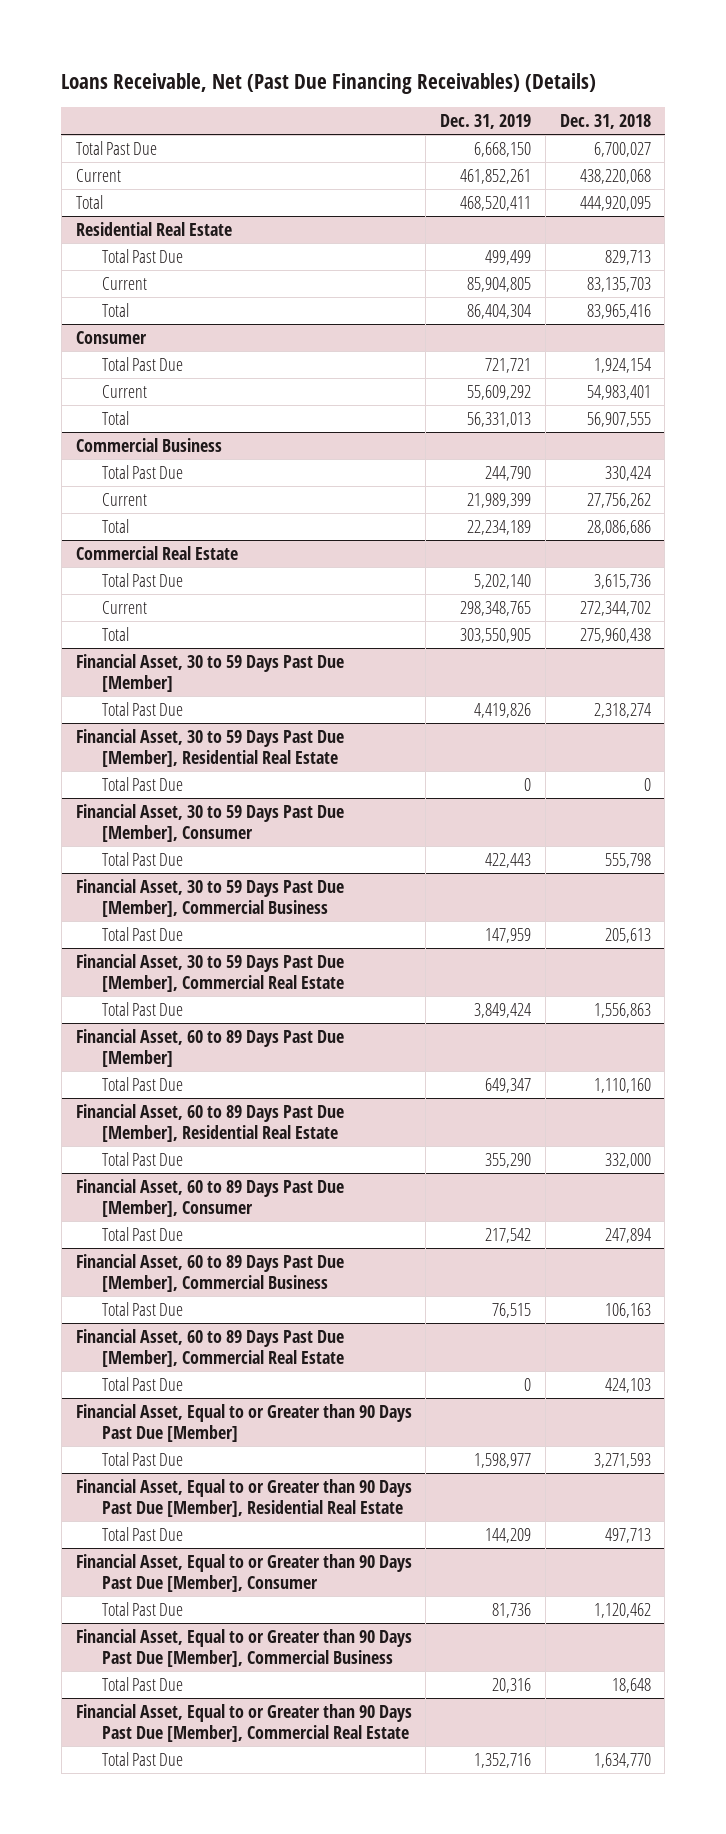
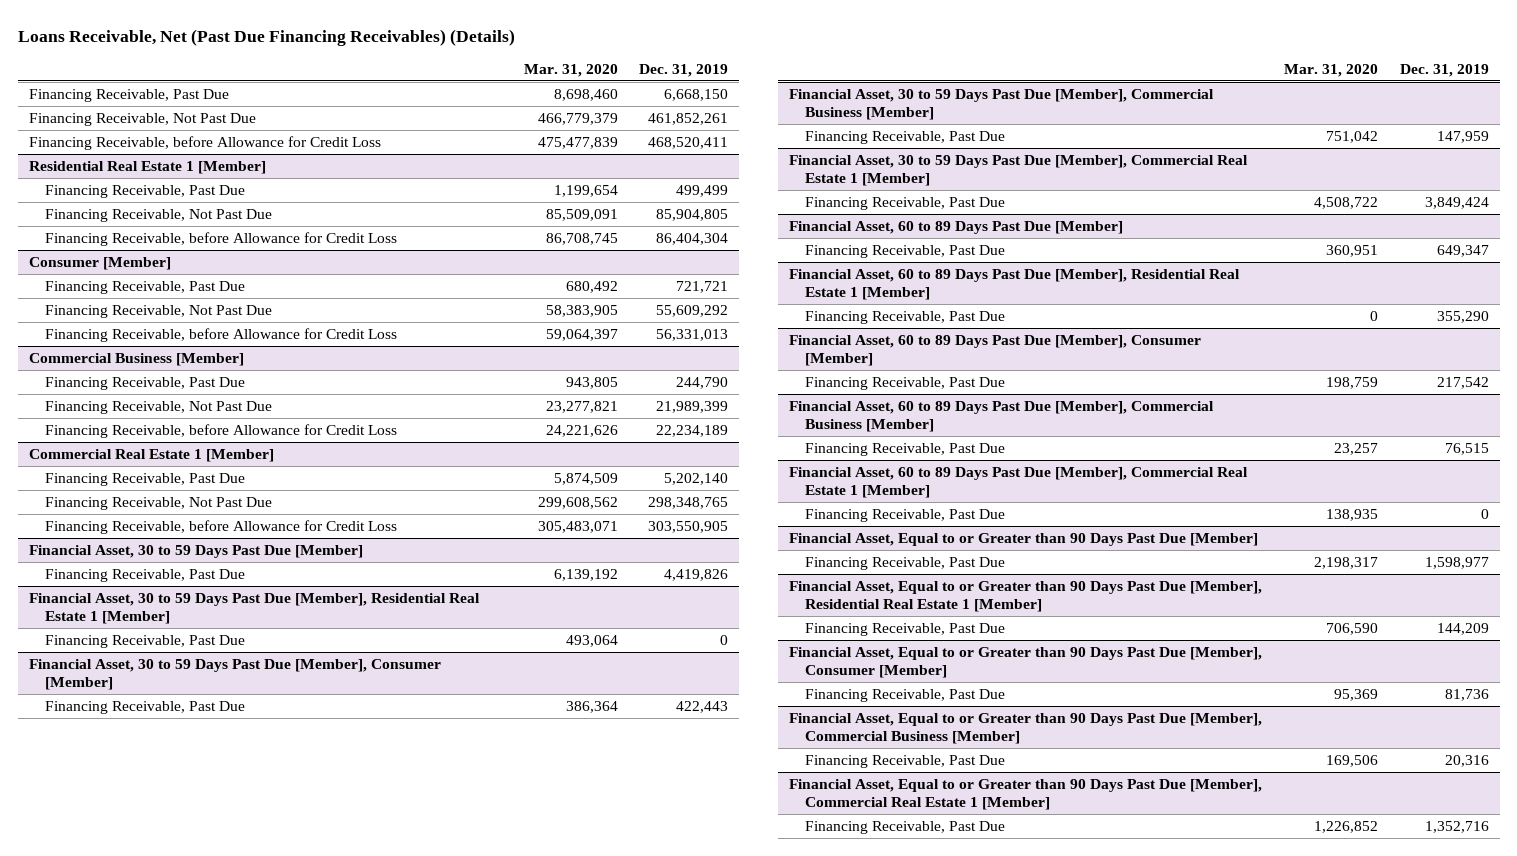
- | Dec. 31, 2019 | Dec. 31, 2018
+ | Mar. 31, 2020 | Dec. 31, 2019
- Total Past Due | 6,668,150 | 6,700,027
- Current | 461,852,261 | 438,220,068
- Total | 468,520,411 | 444,920,095
- Residential Real Estate
- Total Past Due | 499,499 | 829,713
- Current | 85,904,805 | 83,135,703
- Total | 86,404,304 | 83,965,416
- Consumer
- Total Past Due | 721,721 | 1,924,154
- Current | 55,609,292 | 54,983,401
- Total | 56,331,013 | 56,907,555
- Commercial Business
- Total Past Due | 244,790 | 330,424
- Current | 21,989,399 | 27,756,262
- Total | 22,234,189 | 28,086,686
- Commercial Real Estate
- Total Past Due | 5,202,140 | 3,615,736
- Current | 298,348,765 | 272,344,702
- Total | 303,550,905 | 275,960,438
+ Financing Receivable, Past Due | 8,698,460 | 6,668,150
+ Financing Receivable, Not Past Due | 466,779,379 | 461,852,261
+ Financing Receivable, before Allowance for Credit Loss | 475,477,839 | 468,520,411
+ Residential Real Estate 1 [Member]
+ Financing Receivable, Past Due | 1,199,654 | 499,499
+ Financing Receivable, Not Past Due | 85,509,091 | 85,904,805
+ Financing Receivable, before Allowance for Credit Loss | 86,708,745 | 86,404,304
+ Consumer [Member]
+ Financing Receivable, Past Due | 680,492 | 721,721
+ Financing Receivable, Not Past Due | 58,383,905 | 55,609,292
+ Financing Receivable, before Allowance for Credit Loss | 59,064,397 | 56,331,013
+ Commercial Business [Member]
+ Financing Receivable, Past Due | 943,805 | 244,790
+ Financing Receivable, Not Past Due | 23,277,821 | 21,989,399
+ Financing Receivable, before Allowance for Credit Loss | 24,221,626 | 22,234,189
+ Commercial Real Estate 1 [Member]
+ Financing Receivable, Past Due | 5,874,509 | 5,202,140
+ Financing Receivable, Not Past Due | 299,608,562 | 298,348,765
+ Financing Receivable, before Allowance for Credit Loss | 305,483,071 | 303,550,905
@ Financial Asset, 30 to 59 Days Past Due [Member]
- Total Past Due | 4,419,826 | 2,318,274
- Financial Asset, 30 to 59 Days Past Due [Member], Residential Real Estate
- Total Past Due | 0 | 0
- Financial Asset, 30 to 59 Days Past Due [Member], Consumer
- Total Past Due | 422,443 | 555,798
- Financial Asset, 30 to 59 Days Past Due [Member], Commercial Business
- Total Past Due | 147,959 | 205,613
- Financial Asset, 30 to 59 Days Past Due [Member], Commercial Real Estate
- Total Past Due | 3,849,424 | 1,556,863
@ Financial Asset, 30 to 59 Days Past Due [Member]
+ Financing Receivable, Past Due | 6,139,192 | 4,419,826
+ Financial Asset, 30 to 59 Days Past Due [Member], Residential Real Estate 1 [Member]
+ Financing Receivable, Past Due | 493,064 | 0
+ Financial Asset, 30 to 59 Days Past Due [Member], Consumer [Member]
+ Financing Receivable, Past Due | 386,364 | 422,443
+ Financial Asset, 30 to 59 Days Past Due [Member], Commercial Business [Member]
+ Financing Receivable, Past Due | 751,042 | 147,959
+ Financial Asset, 30 to 59 Days Past Due [Member], Commercial Real Estate 1 [Member]
+ Financing Receivable, Past Due | 4,508,722 | 3,849,424
@ Financial Asset, 60 to 89 Days Past Due [Member]
- Total Past Due | 649,347 | 1,110,160
- Financial Asset, 60 to 89 Days Past Due [Member], Residential Real Estate
- Total Past Due | 355,290 | 332,000
- Financial Asset, 60 to 89 Days Past Due [Member], Consumer
- Total Past Due | 217,542 | 247,894
- Financial Asset, 60 to 89 Days Past Due [Member], Commercial Business
- Total Past Due | 76,515 | 106,163
- Financial Asset, 60 to 89 Days Past Due [Member], Commercial Real Estate
- Total Past Due | 0 | 424,103
@ Financial Asset, 60 to 89 Days Past Due [Member]
+ Financing Receivable, Past Due | 360,951 | 649,347
+ Financial Asset, 60 to 89 Days Past Due [Member], Residential Real Estate 1 [Member]
+ Financing Receivable, Past Due | 0 | 355,290
+ Financial Asset, 60 to 89 Days Past Due [Member], Consumer [Member]
+ Financing Receivable, Past Due | 198,759 | 217,542
+ Financial Asset, 60 to 89 Days Past Due [Member], Commercial Business [Member]
+ Financing Receivable, Past Due | 23,257 | 76,515
+ Financial Asset, 60 to 89 Days Past Due [Member], Commercial Real Estate 1 [Member]
+ Financing Receivable, Past Due | 138,935 | 0
@ Financial Asset, Equal to or Greater than 90 Days Past Due [Member]
- Total Past Due | 1,598,977 | 3,271,593
- Financial Asset, Equal to or Greater than 90 Days Past Due [Member], Residential Real Estate
- Total Past Due | 144,209 | 497,713
- Financial Asset, Equal to or Greater than 90 Days Past Due [Member], Consumer
- Total Past Due | 81,736 | 1,120,462
- Financial Asset, Equal to or Greater than 90 Days Past Due [Member], Commercial Business
- Total Past Due | 20,316 | 18,648
- Financial Asset, Equal to or Greater than 90 Days Past Due [Member], Commercial Real Estate
- Total Past Due | 1,352,716 | 1,634,770
@ Financial Asset, Equal to or Greater than 90 Days Past Due [Member]
+ Financing Receivable, Past Due | 2,198,317 | 1,598,977
+ Financial Asset, Equal to or Greater than 90 Days Past Due [Member], Residential Real Estate 1 [Member]
+ Financing Receivable, Past Due | 706,590 | 144,209
+ Financial Asset, Equal to or Greater than 90 Days Past Due [Member], Consumer [Member]
+ Financing Receivable, Past Due | 95,369 | 81,736
+ Financial Asset, Equal to or Greater than 90 Days Past Due [Member], Commercial Business [Member]
+ Financing Receivable, Past Due | 169,506 | 20,316
+ Financial Asset, Equal to or Greater than 90 Days Past Due [Member], Commercial Real Estate 1 [Member]
+ Financing Receivable, Past Due | 1,226,852 | 1,352,716

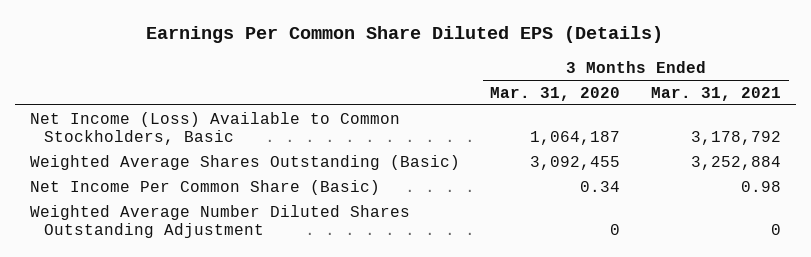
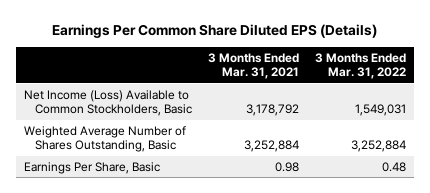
- | 3 Months Ended Mar. 31, 2020 | 3 Months Ended Mar. 31, 2021
+ | 3 Months Ended Mar. 31, 2021 | 3 Months Ended Mar. 31, 2022
- Weighted Average Shares Outstanding (Basic) | 3,092,455 | 3,252,884
- Net Income Per Common Share (Basic) | 0.34 | 0.98
- Weighted Average Number Diluted Shares Outstanding Adjustment | 0 | 0
+ Weighted Average Number of Shares Outstanding, Basic | 3,252,884 | 3,252,884
+ Earnings Per Share, Basic | 0.98 | 0.48

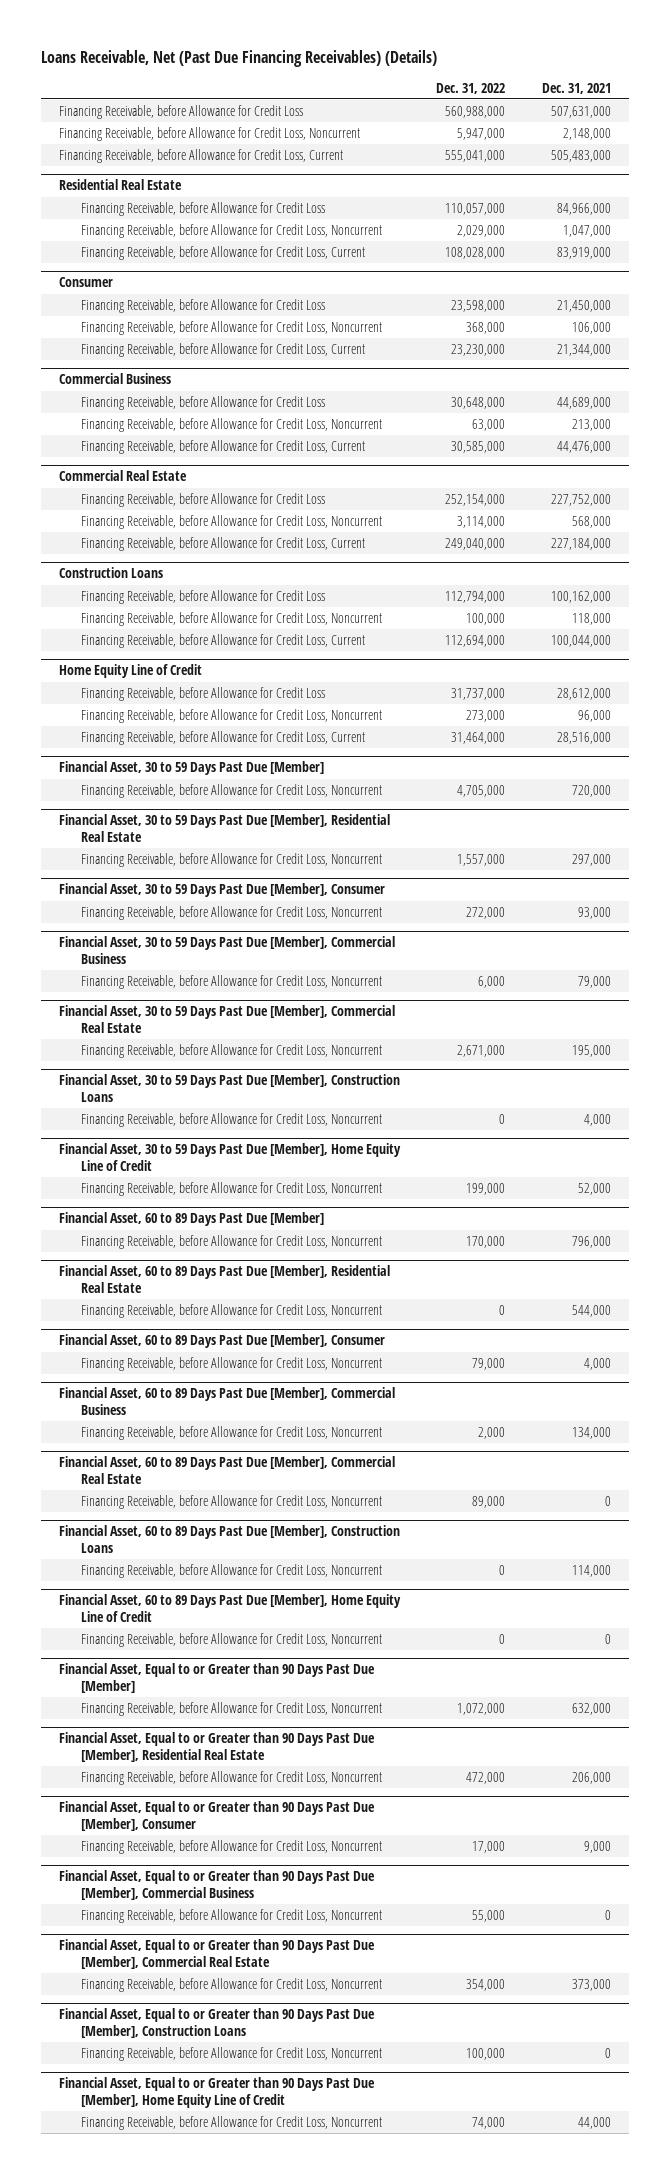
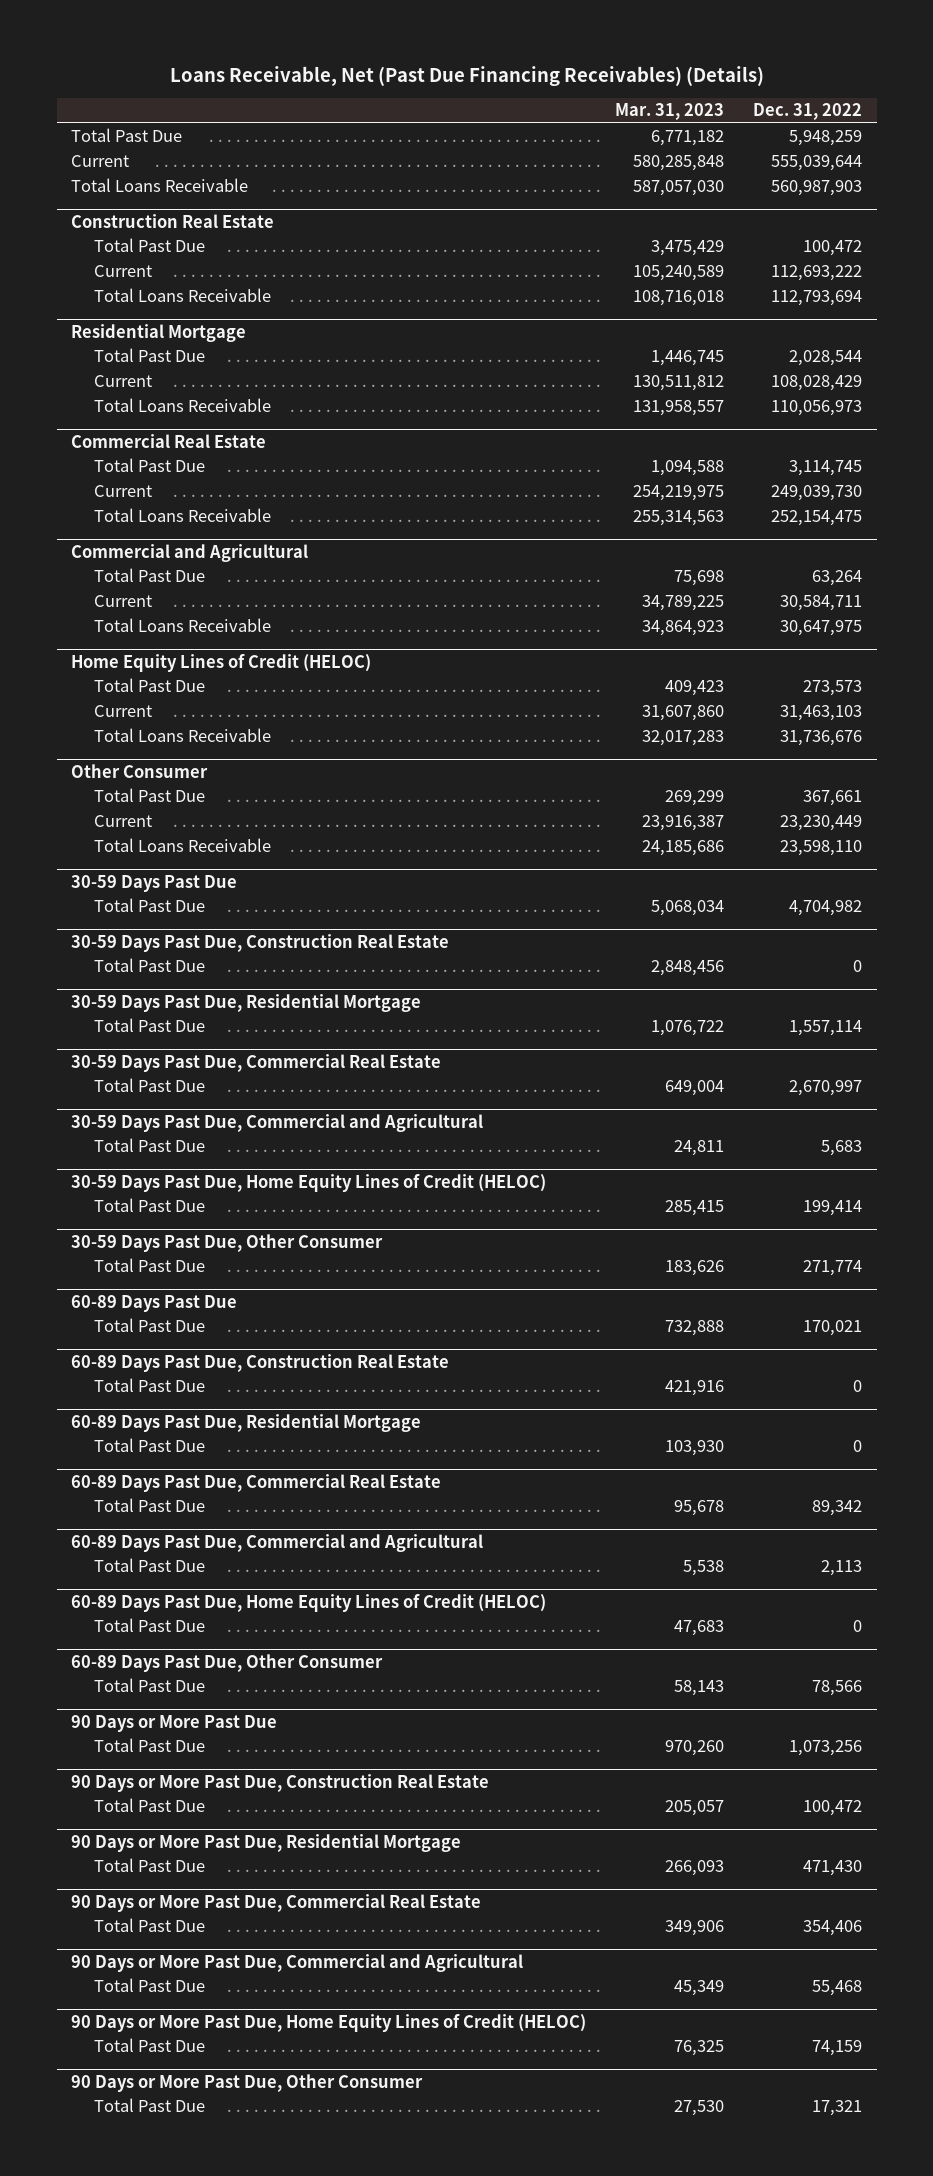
- | Dec. 31, 2022 | Dec. 31, 2021
+ | Mar. 31, 2023 | Dec. 31, 2022
- Financing Receivable, before Allowance for Credit Loss | 560,988,000 | 507,631,000
- Financing Receivable, before Allowance for Credit Loss, Noncurrent | 5,947,000 | 2,148,000
- Financing Receivable, before Allowance for Credit Loss, Current | 555,041,000 | 505,483,000
- Residential Real Estate
- Financing Receivable, before Allowance for Credit Loss | 110,057,000 | 84,966,000
- Financing Receivable, before Allowance for Credit Loss, Noncurrent | 2,029,000 | 1,047,000
- Financing Receivable, before Allowance for Credit Loss, Current | 108,028,000 | 83,919,000
- Consumer
- Financing Receivable, before Allowance for Credit Loss | 23,598,000 | 21,450,000
- Financing Receivable, before Allowance for Credit Loss, Noncurrent | 368,000 | 106,000
- Financing Receivable, before Allowance for Credit Loss, Current | 23,230,000 | 21,344,000
- Commercial Business
- Financing Receivable, before Allowance for Credit Loss | 30,648,000 | 44,689,000
- Financing Receivable, before Allowance for Credit Loss, Noncurrent | 63,000 | 213,000
- Financing Receivable, before Allowance for Credit Loss, Current | 30,585,000 | 44,476,000
+ Total Past Due | 6,771,182 | 5,948,259
+ Current | 580,285,848 | 555,039,644
+ Total Loans Receivable | 587,057,030 | 560,987,903
+ Construction Real Estate
+ Total Past Due | 3,475,429 | 100,472
+ Current | 105,240,589 | 112,693,222
+ Total Loans Receivable | 108,716,018 | 112,793,694
+ Residential Mortgage
+ Total Past Due | 1,446,745 | 2,028,544
+ Current | 130,511,812 | 108,028,429
+ Total Loans Receivable | 131,958,557 | 110,056,973
@ Commercial Real Estate
- Financing Receivable, before Allowance for Credit Loss | 252,154,000 | 227,752,000
- Financing Receivable, before Allowance for Credit Loss, Noncurrent | 3,114,000 | 568,000
- Financing Receivable, before Allowance for Credit Loss, Current | 249,040,000 | 227,184,000
- Construction Loans
- Financing Receivable, before Allowance for Credit Loss | 112,794,000 | 100,162,000
- Financing Receivable, before Allowance for Credit Loss, Noncurrent | 100,000 | 118,000
- Financing Receivable, before Allowance for Credit Loss, Current | 112,694,000 | 100,044,000
- Home Equity Line of Credit
- Financing Receivable, before Allowance for Credit Loss | 31,737,000 | 28,612,000
- Financing Receivable, before Allowance for Credit Loss, Noncurrent | 273,000 | 96,000
- Financing Receivable, before Allowance for Credit Loss, Current | 31,464,000 | 28,516,000
- Financial Asset, 30 to 59 Days Past Due [Member]
- Financing Receivable, before Allowance for Credit Loss, Noncurrent | 4,705,000 | 720,000
- Financial Asset, 30 to 59 Days Past Due [Member], Residential Real Estate
- Financing Receivable, before Allowance for Credit Loss, Noncurrent | 1,557,000 | 297,000
- Financial Asset, 30 to 59 Days Past Due [Member], Consumer
- Financing Receivable, before Allowance for Credit Loss, Noncurrent | 272,000 | 93,000
- Financial Asset, 30 to 59 Days Past Due [Member], Commercial Business
- Financing Receivable, before Allowance for Credit Loss, Noncurrent | 6,000 | 79,000
- Financial Asset, 30 to 59 Days Past Due [Member], Commercial Real Estate
- Financing Receivable, before Allowance for Credit Loss, Noncurrent | 2,671,000 | 195,000
- Financial Asset, 30 to 59 Days Past Due [Member], Construction Loans
- Financing Receivable, before Allowance for Credit Loss, Noncurrent | 0 | 4,000
- Financial Asset, 30 to 59 Days Past Due [Member], Home Equity Line of Credit
- Financing Receivable, before Allowance for Credit Loss, Noncurrent | 199,000 | 52,000
- Financial Asset, 60 to 89 Days Past Due [Member]
- Financing Receivable, before Allowance for Credit Loss, Noncurrent | 170,000 | 796,000
- Financial Asset, 60 to 89 Days Past Due [Member], Residential Real Estate
- Financing Receivable, before Allowance for Credit Loss, Noncurrent | 0 | 544,000
- Financial Asset, 60 to 89 Days Past Due [Member], Consumer
- Financing Receivable, before Allowance for Credit Loss, Noncurrent | 79,000 | 4,000
- Financial Asset, 60 to 89 Days Past Due [Member], Commercial Business
- Financing Receivable, before Allowance for Credit Loss, Noncurrent | 2,000 | 134,000
- Financial Asset, 60 to 89 Days Past Due [Member], Commercial Real Estate
- Financing Receivable, before Allowance for Credit Loss, Noncurrent | 89,000 | 0
- Financial Asset, 60 to 89 Days Past Due [Member], Construction Loans
- Financing Receivable, before Allowance for Credit Loss, Noncurrent | 0 | 114,000
- Financial Asset, 60 to 89 Days Past Due [Member], Home Equity Line of Credit
- Financing Receivable, before Allowance for Credit Loss, Noncurrent | 0 | 0
- Financial Asset, Equal to or Greater than 90 Days Past Due [Member]
- Financing Receivable, before Allowance for Credit Loss, Noncurrent | 1,072,000 | 632,000
- Financial Asset, Equal to or Greater than 90 Days Past Due [Member], Residential Real Estate
- Financing Receivable, before Allowance for Credit Loss, Noncurrent | 472,000 | 206,000
- Financial Asset, Equal to or Greater than 90 Days Past Due [Member], Consumer
- Financing Receivable, before Allowance for Credit Loss, Noncurrent | 17,000 | 9,000
- Financial Asset, Equal to or Greater than 90 Days Past Due [Member], Commercial Business
- Financing Receivable, before Allowance for Credit Loss, Noncurrent | 55,000 | 0
- Financial Asset, Equal to or Greater than 90 Days Past Due [Member], Commercial Real Estate
- Financing Receivable, before Allowance for Credit Loss, Noncurrent | 354,000 | 373,000
- Financial Asset, Equal to or Greater than 90 Days Past Due [Member], Construction Loans
- Financing Receivable, before Allowance for Credit Loss, Noncurrent | 100,000 | 0
- Financial Asset, Equal to or Greater than 90 Days Past Due [Member], Home Equity Line of Credit
- Financing Receivable, before Allowance for Credit Loss, Noncurrent | 74,000 | 44,000
@ Commercial Real Estate
+ Total Past Due | 1,094,588 | 3,114,745
+ Current | 254,219,975 | 249,039,730
+ Total Loans Receivable | 255,314,563 | 252,154,475
+ Commercial and Agricultural
+ Total Past Due | 75,698 | 63,264
+ Current | 34,789,225 | 30,584,711
+ Total Loans Receivable | 34,864,923 | 30,647,975
+ Home Equity Lines of Credit (HELOC)
+ Total Past Due | 409,423 | 273,573
+ Current | 31,607,860 | 31,463,103
+ Total Loans Receivable | 32,017,283 | 31,736,676
+ Other Consumer
+ Total Past Due | 269,299 | 367,661
+ Current | 23,916,387 | 23,230,449
+ Total Loans Receivable | 24,185,686 | 23,598,110
+ 30-59 Days Past Due
+ Total Past Due | 5,068,034 | 4,704,982
+ 30-59 Days Past Due, Construction Real Estate
+ Total Past Due | 2,848,456 | 0
+ 30-59 Days Past Due, Residential Mortgage
+ Total Past Due | 1,076,722 | 1,557,114
+ 30-59 Days Past Due, Commercial Real Estate
+ Total Past Due | 649,004 | 2,670,997
+ 30-59 Days Past Due, Commercial and Agricultural
+ Total Past Due | 24,811 | 5,683
+ 30-59 Days Past Due, Home Equity Lines of Credit (HELOC)
+ Total Past Due | 285,415 | 199,414
+ 30-59 Days Past Due, Other Consumer
+ Total Past Due | 183,626 | 271,774
+ 60-89 Days Past Due
+ Total Past Due | 732,888 | 170,021
+ 60-89 Days Past Due, Construction Real Estate
+ Total Past Due | 421,916 | 0
+ 60-89 Days Past Due, Residential Mortgage
+ Total Past Due | 103,930 | 0
+ 60-89 Days Past Due, Commercial Real Estate
+ Total Past Due | 95,678 | 89,342
+ 60-89 Days Past Due, Commercial and Agricultural
+ Total Past Due | 5,538 | 2,113
+ 60-89 Days Past Due, Home Equity Lines of Credit (HELOC)
+ Total Past Due | 47,683 | 0
+ 60-89 Days Past Due, Other Consumer
+ Total Past Due | 58,143 | 78,566
+ 90 Days or More Past Due
+ Total Past Due | 970,260 | 1,073,256
+ 90 Days or More Past Due, Construction Real Estate
+ Total Past Due | 205,057 | 100,472
+ 90 Days or More Past Due, Residential Mortgage
+ Total Past Due | 266,093 | 471,430
+ 90 Days or More Past Due, Commercial Real Estate
+ Total Past Due | 349,906 | 354,406
+ 90 Days or More Past Due, Commercial and Agricultural
+ Total Past Due | 45,349 | 55,468
+ 90 Days or More Past Due, Home Equity Lines of Credit (HELOC)
+ Total Past Due | 76,325 | 74,159
+ 90 Days or More Past Due, Other Consumer
+ Total Past Due | 27,530 | 17,321

